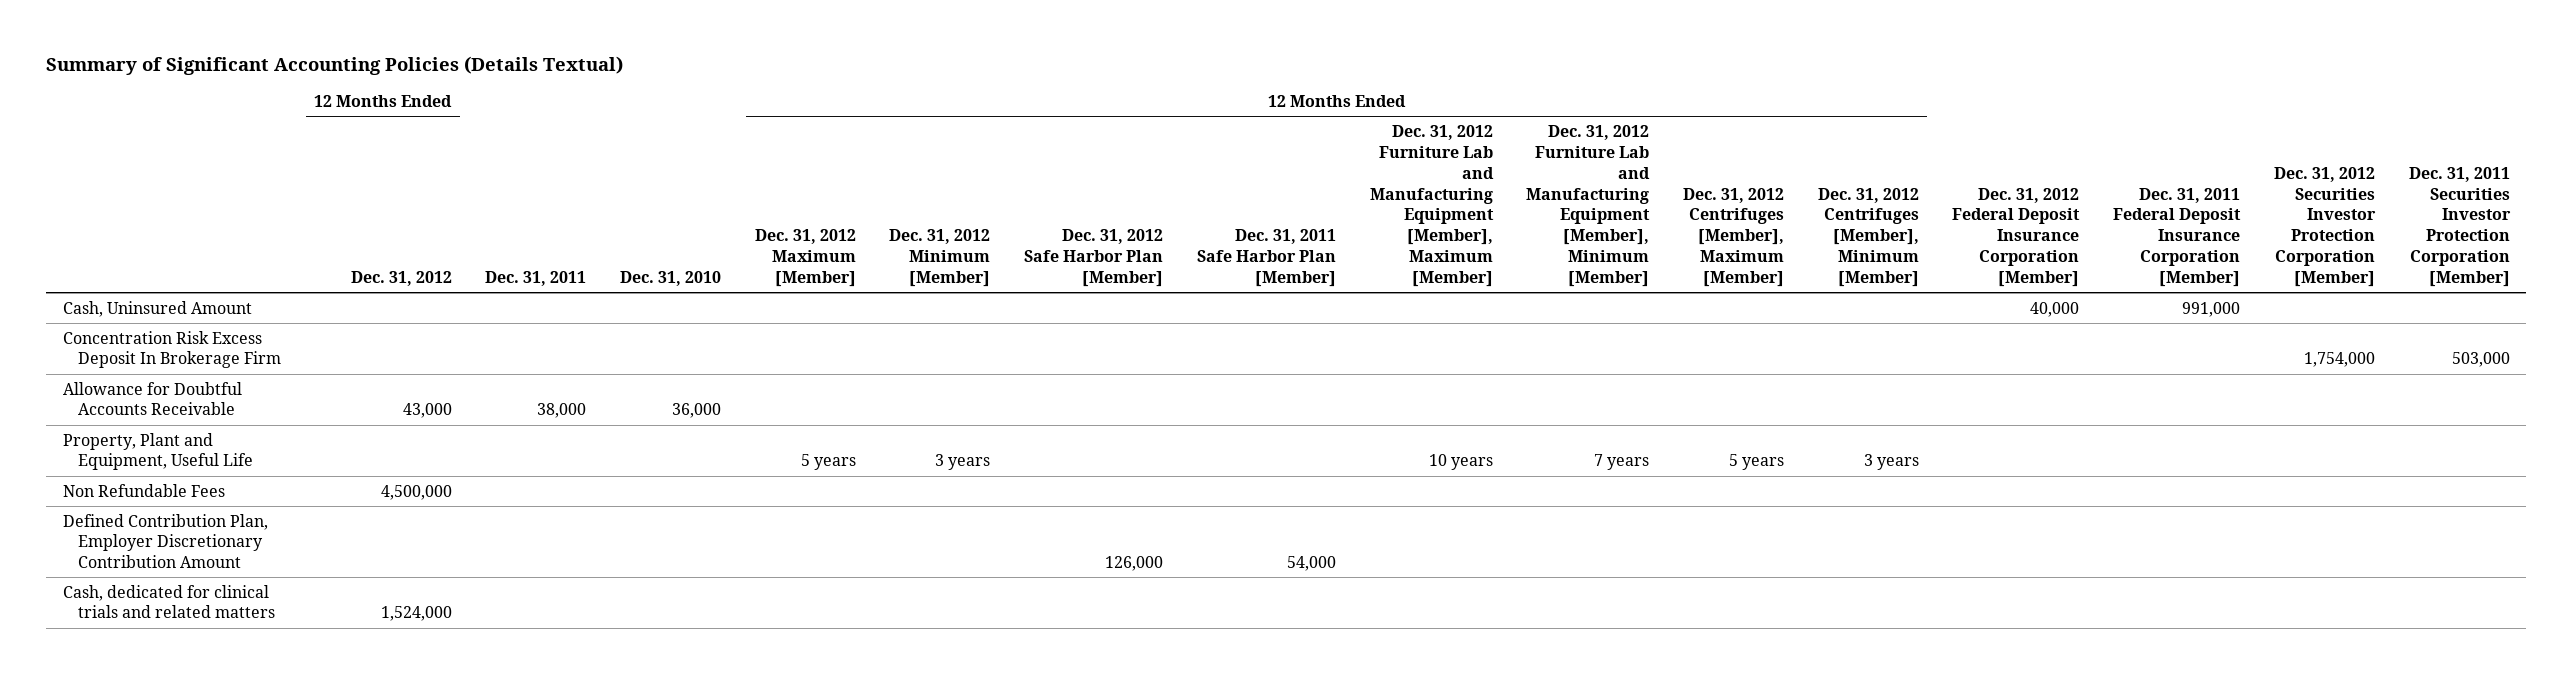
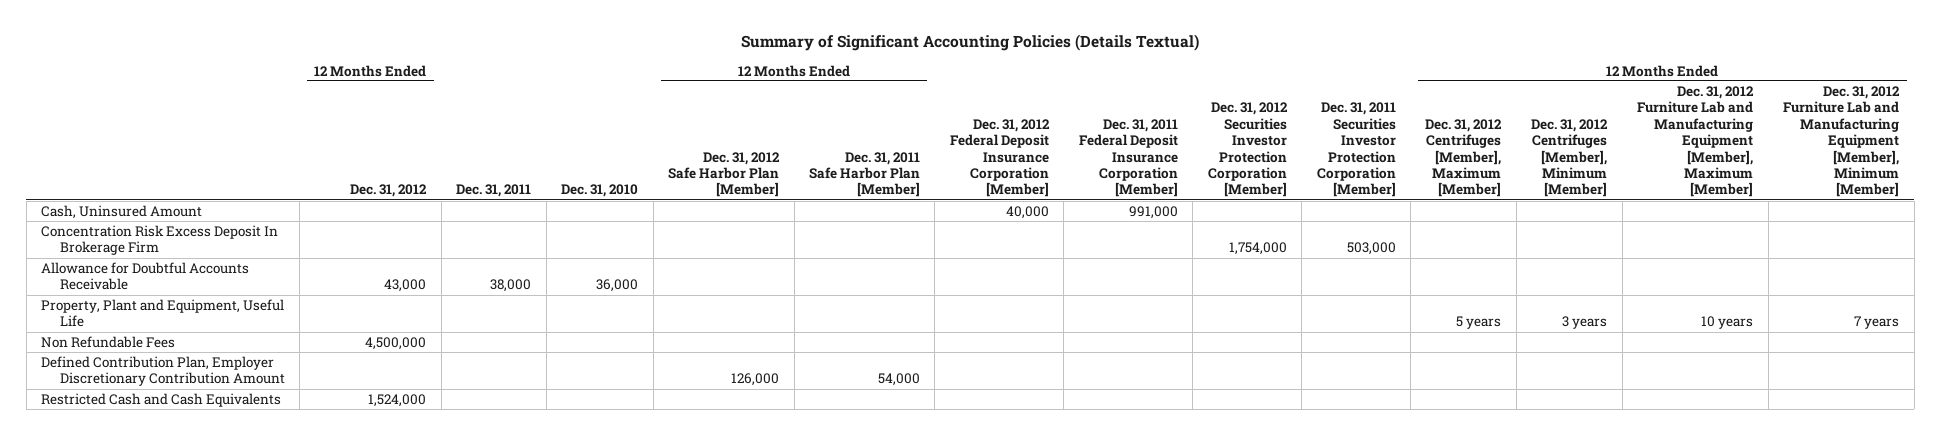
- | 12 Months Ended Dec. 31, 2012 | Dec. 31, 2011 | Dec. 31, 2010 | 12 Months Ended Dec. 31, 2012 Maximum [Member] | 12 Months Ended Dec. 31, 2012 Minimum [Member] | 12 Months Ended Dec. 31, 2012 Safe Harbor Plan [Member] | 12 Months Ended Dec. 31, 2011 Safe Harbor Plan [Member] | 12 Months Ended Dec. 31, 2012 Furniture Lab and Manufacturing Equipment [Member], Maximum [Member] | 12 Months Ended Dec. 31, 2012 Furniture Lab and Manufacturing Equipment [Member], Minimum [Member] | 12 Months Ended Dec. 31, 2012 Centrifuges [Member], Maximum [Member] | 12 Months Ended Dec. 31, 2012 Centrifuges [Member], Minimum [Member] | Dec. 31, 2012 Federal Deposit Insurance Corporation [Member] | Dec. 31, 2011 Federal Deposit Insurance Corporation [Member] | Dec. 31, 2012 Securities Investor Protection Corporation [Member] | Dec. 31, 2011 Securities Investor Protection Corporation [Member]
+ | 12 Months Ended Dec. 31, 2012 | Dec. 31, 2011 | Dec. 31, 2010 | 12 Months Ended Dec. 31, 2012 Safe Harbor Plan [Member] | 12 Months Ended Dec. 31, 2011 Safe Harbor Plan [Member] | Dec. 31, 2012 Federal Deposit Insurance Corporation [Member] | Dec. 31, 2011 Federal Deposit Insurance Corporation [Member] | Dec. 31, 2012 Securities Investor Protection Corporation [Member] | Dec. 31, 2011 Securities Investor Protection Corporation [Member] | 12 Months Ended Dec. 31, 2012 Centrifuges [Member], Maximum [Member] | 12 Months Ended Dec. 31, 2012 Centrifuges [Member], Minimum [Member] | 12 Months Ended Dec. 31, 2012 Furniture Lab and Manufacturing Equipment [Member], Maximum [Member] | 12 Months Ended Dec. 31, 2012 Furniture Lab and Manufacturing Equipment [Member], Minimum [Member]
- Cash, dedicated for clinical trials and related matters | 1,524,000 | | | | | | | | | | | | | |
+ Restricted Cash and Cash Equivalents | 1,524,000 | | | | | | | | | | | |

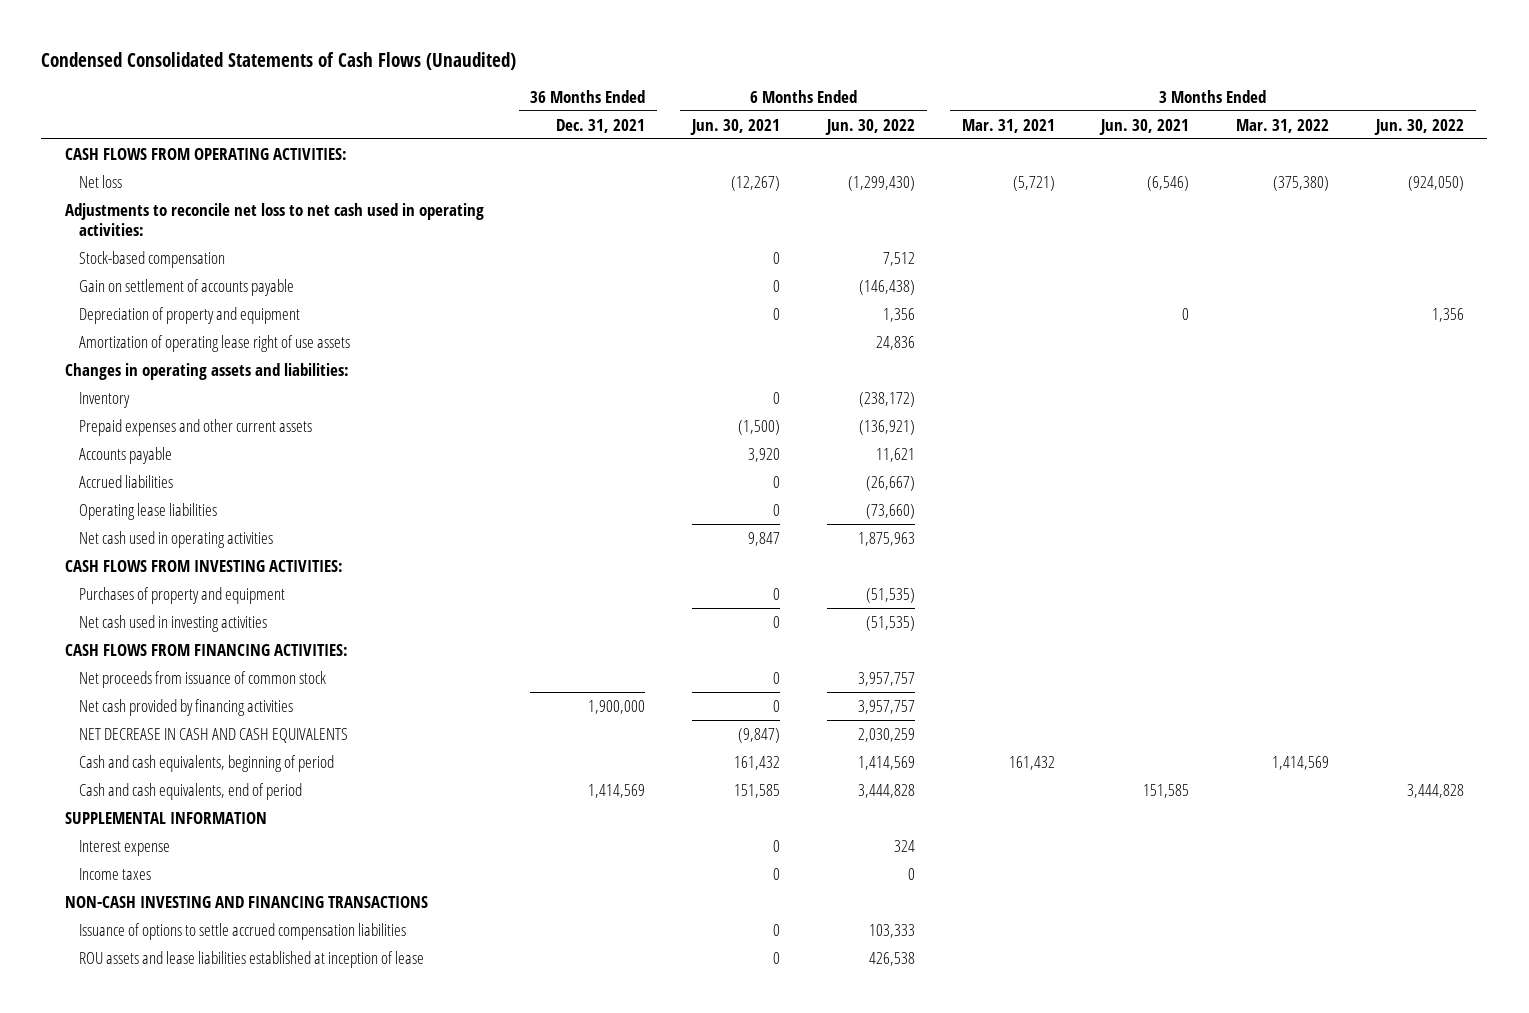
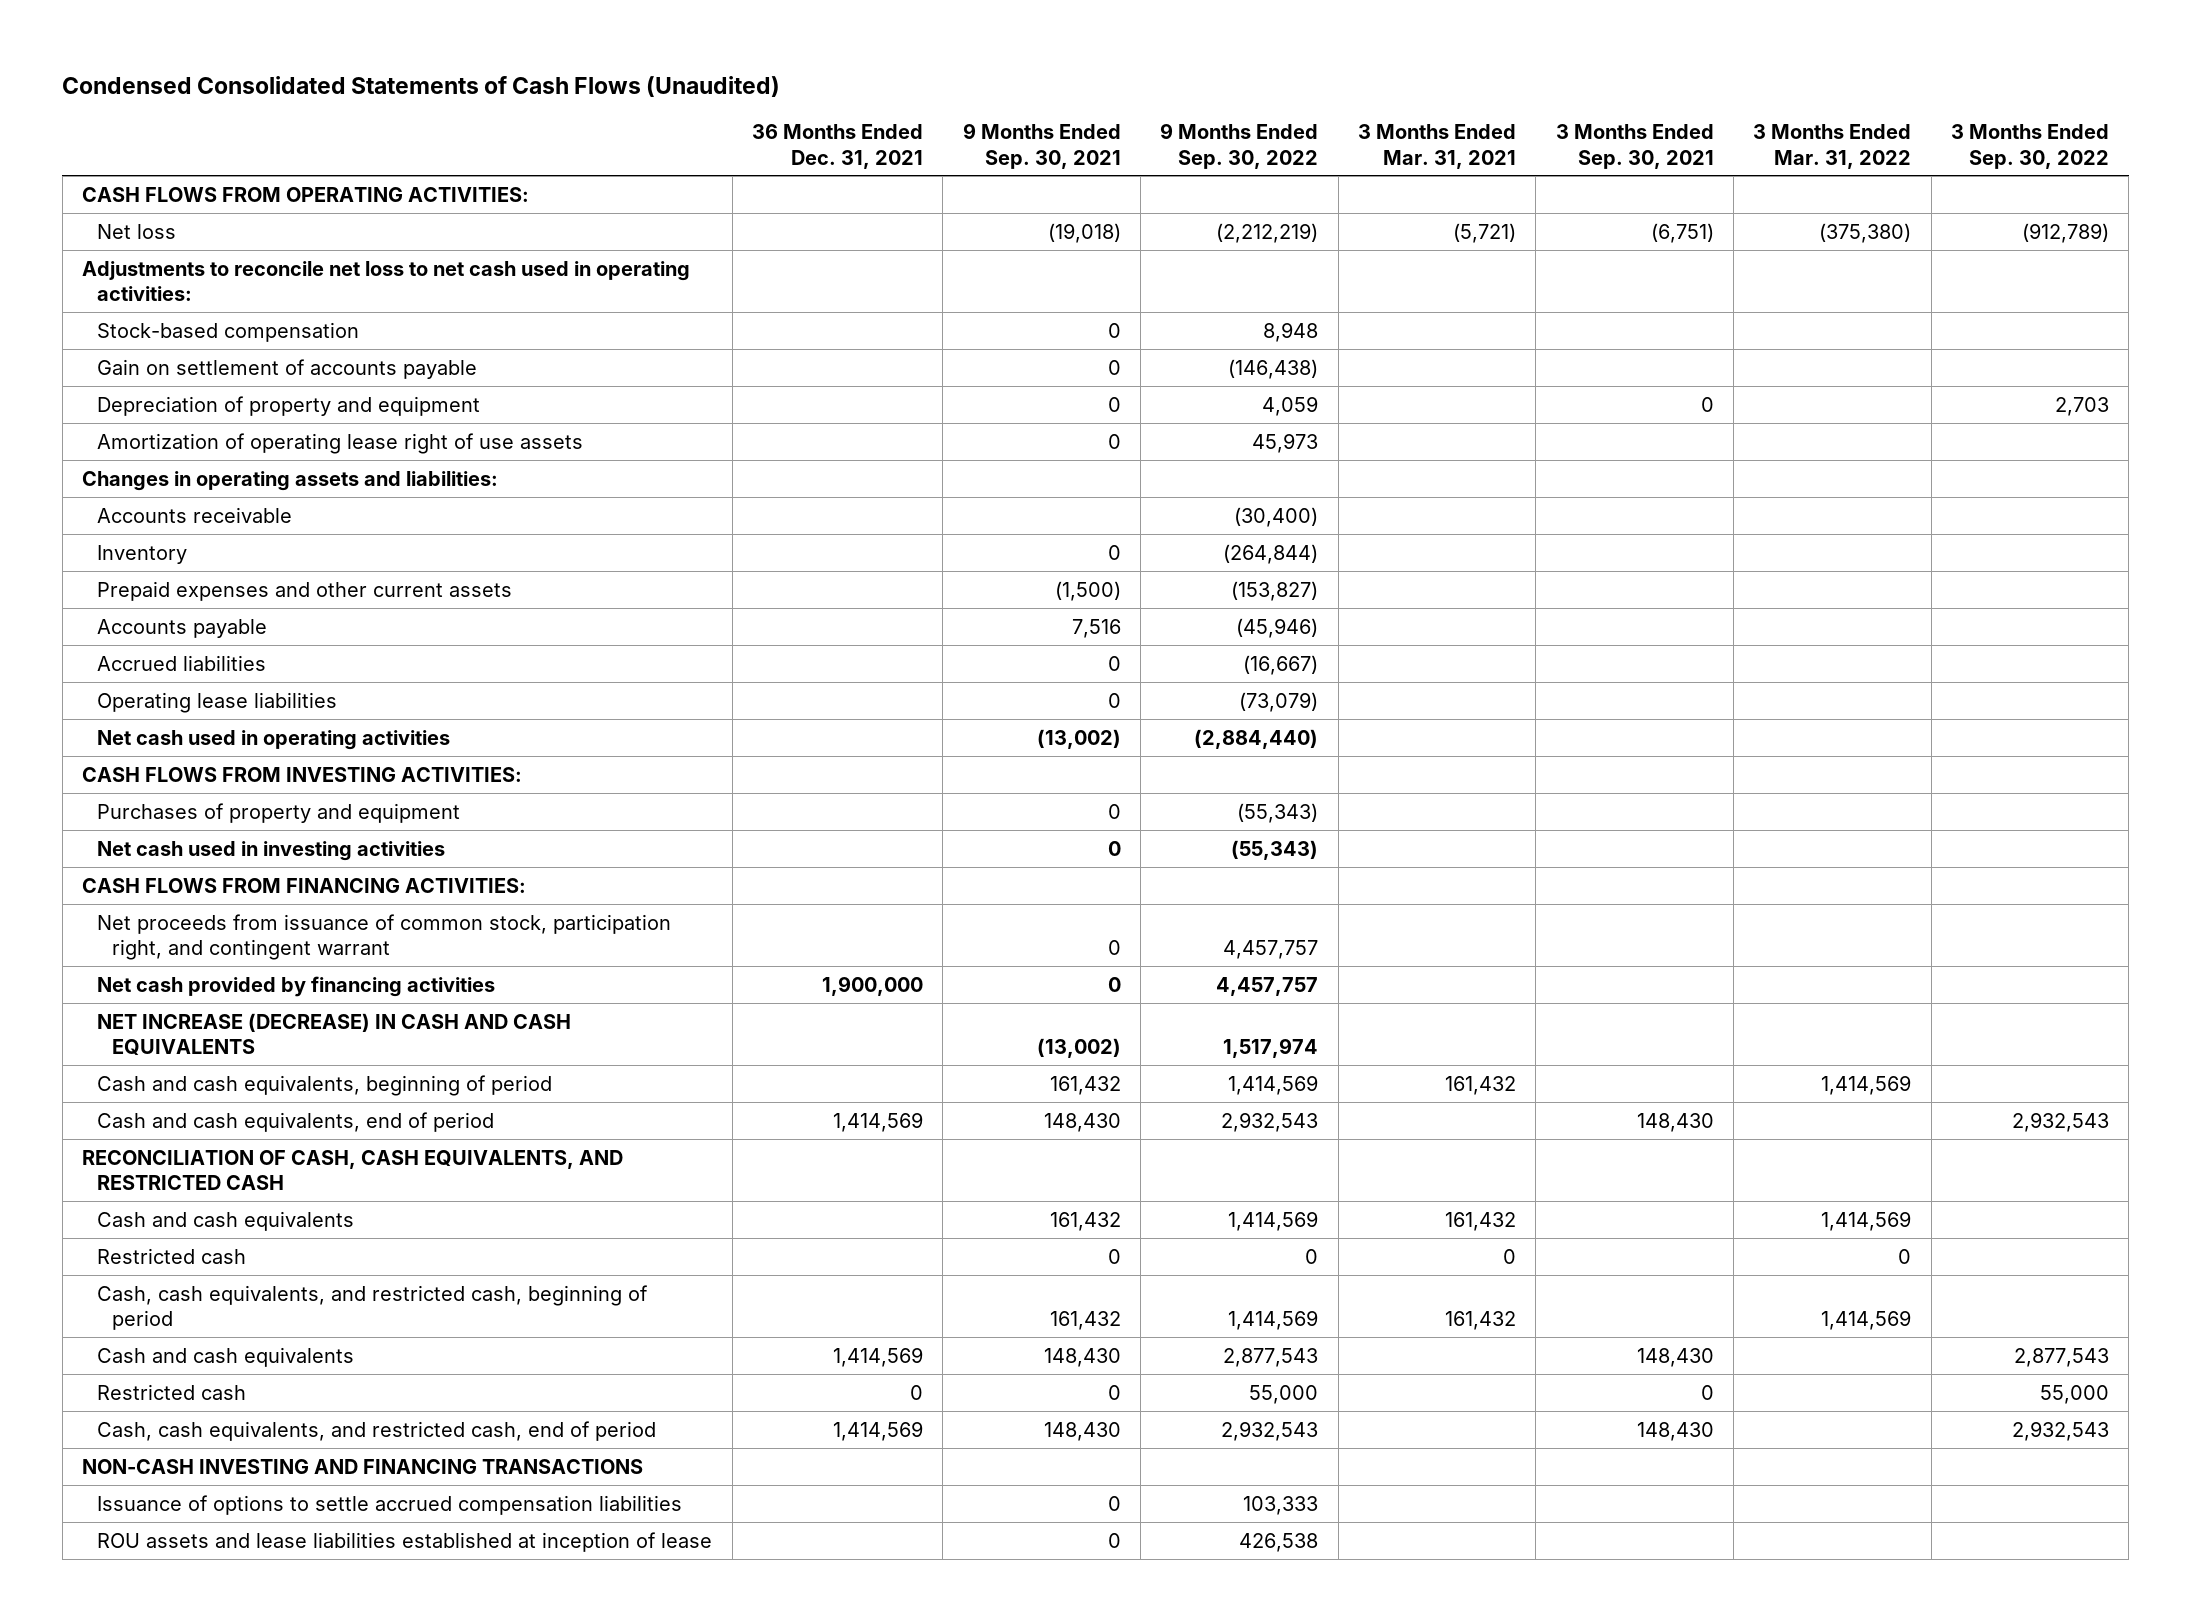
- | 36 Months Ended Dec. 31, 2021 | 6 Months Ended Jun. 30, 2021 | 6 Months Ended Jun. 30, 2022 | 3 Months Ended Mar. 31, 2021 | 3 Months Ended Jun. 30, 2021 | 3 Months Ended Mar. 31, 2022 | 3 Months Ended Jun. 30, 2022
+ | 36 Months Ended Dec. 31, 2021 | 9 Months Ended Sep. 30, 2021 | 9 Months Ended Sep. 30, 2022 | 3 Months Ended Mar. 31, 2021 | 3 Months Ended Sep. 30, 2021 | 3 Months Ended Mar. 31, 2022 | 3 Months Ended Sep. 30, 2022
+ Accounts receivable | | | (30,400) | | | |
- Net proceeds from issuance of common stock | | 0 | 3,957,757 | | | |
+ Net proceeds from issuance of common stock, participation right, and contingent warrant | | 0 | 4,457,757 | | | |
- NET DECREASE IN CASH AND CASH EQUIVALENTS | | (9,847) | 2,030,259 | | | |
+ NET INCREASE (DECREASE) IN CASH AND CASH EQUIVALENTS | | (13,002) | 1,517,974 | | | |
- SUPPLEMENTAL INFORMATION
- Interest expense | | 0 | 324 | | | |
- Income taxes | | 0 | 0 | | | |
+ RECONCILIATION OF CASH, CASH EQUIVALENTS, AND RESTRICTED CASH
+ Cash and cash equivalents | | 161,432 | 1,414,569 | 161,432 | | 1,414,569 |
+ Restricted cash | | 0 | 0 | 0 | | 0 |
+ Cash, cash equivalents, and restricted cash, beginning of period | | 161,432 | 1,414,569 | 161,432 | | 1,414,569 |
+ Cash and cash equivalents | 1,414,569 | 148,430 | 2,877,543 | | 148,430 | | 2,877,543
+ Restricted cash | 0 | 0 | 55,000 | | 0 | | 55,000
+ Cash, cash equivalents, and restricted cash, end of period | 1,414,569 | 148,430 | 2,932,543 | | 148,430 | | 2,932,543

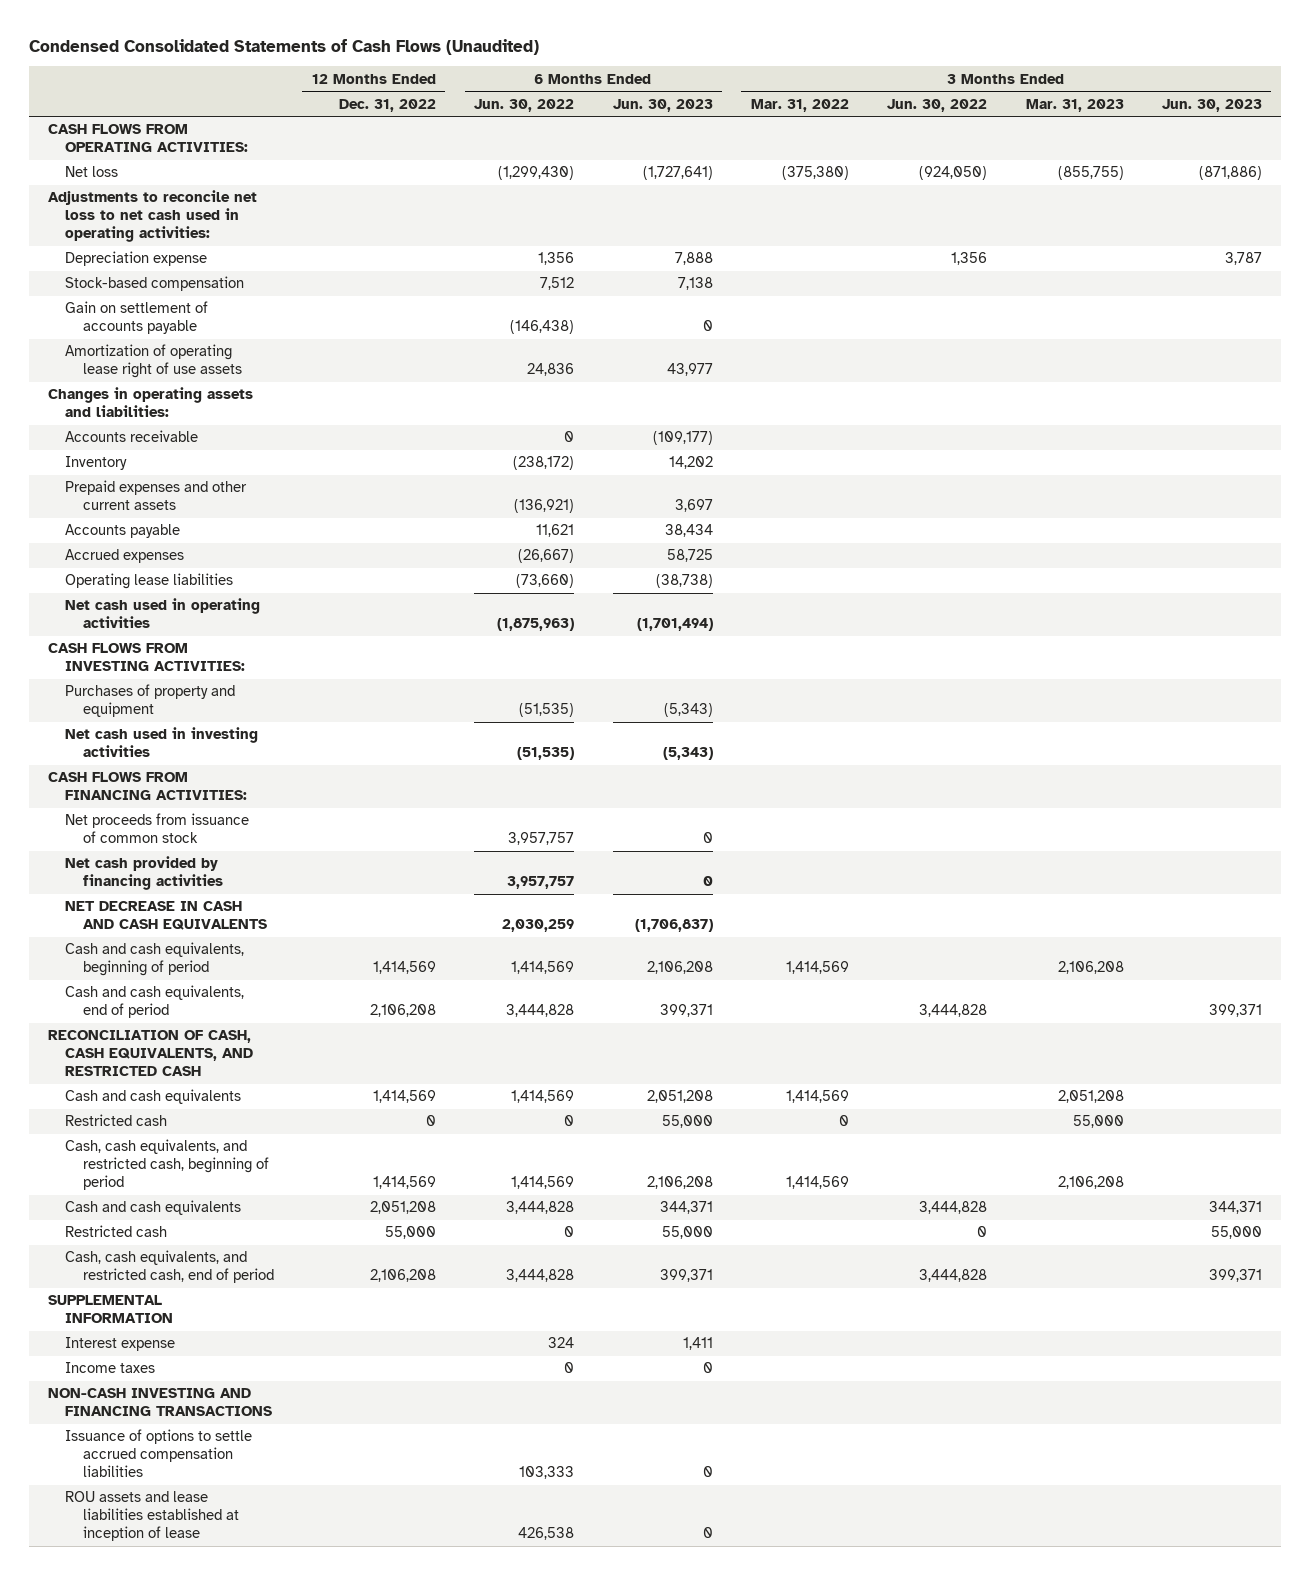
- | 36 Months Ended Dec. 31, 2021 | 9 Months Ended Sep. 30, 2021 | 9 Months Ended Sep. 30, 2022 | 3 Months Ended Mar. 31, 2021 | 3 Months Ended Sep. 30, 2021 | 3 Months Ended Mar. 31, 2022 | 3 Months Ended Sep. 30, 2022
+ | 12 Months Ended Dec. 31, 2022 | 6 Months Ended Jun. 30, 2022 | 6 Months Ended Jun. 30, 2023 | 3 Months Ended Mar. 31, 2022 | 3 Months Ended Jun. 30, 2022 | 3 Months Ended Mar. 31, 2023 | 3 Months Ended Jun. 30, 2023
+ Depreciation expense | | 1,356 | 7,888 | | 1,356 | | 3,787
- Depreciation of property and equipment | | 0 | 4,059 | | 0 | | 2,703
- Accrued liabilities | | 0 | (16,667) | | | |
+ Accrued expenses | | (26,667) | 58,725 | | | |
- Net proceeds from issuance of common stock, participation right, and contingent warrant | | 0 | 4,457,757 | | | |
+ Net proceeds from issuance of common stock | | 3,957,757 | 0 | | | |
- NET INCREASE (DECREASE) IN CASH AND CASH EQUIVALENTS | | (13,002) | 1,517,974 | | | |
+ NET DECREASE IN CASH AND CASH EQUIVALENTS | | 2,030,259 | (1,706,837) | | | |
+ SUPPLEMENTAL INFORMATION
+ Interest expense | | 324 | 1,411 | | | |
+ Income taxes | | 0 | 0 | | | |

